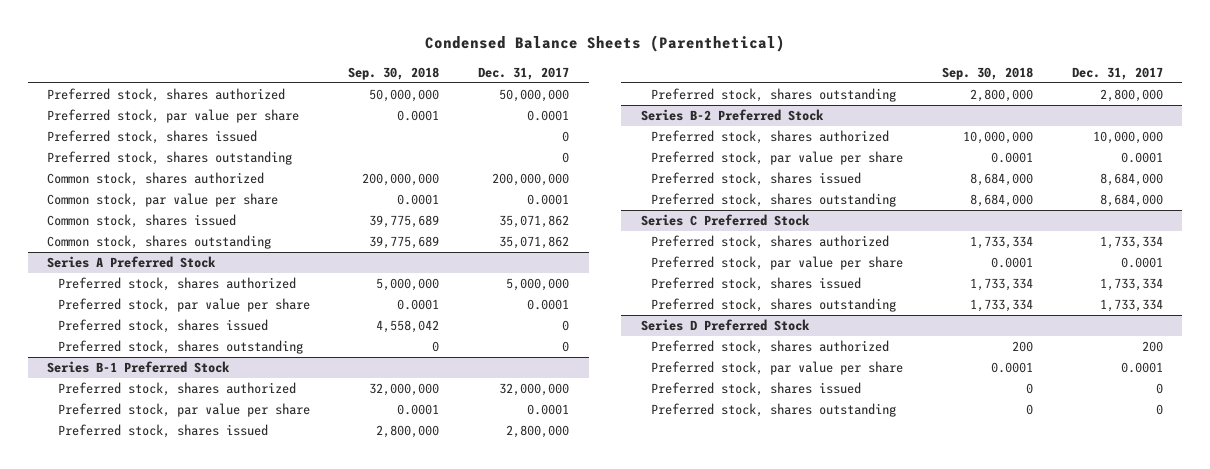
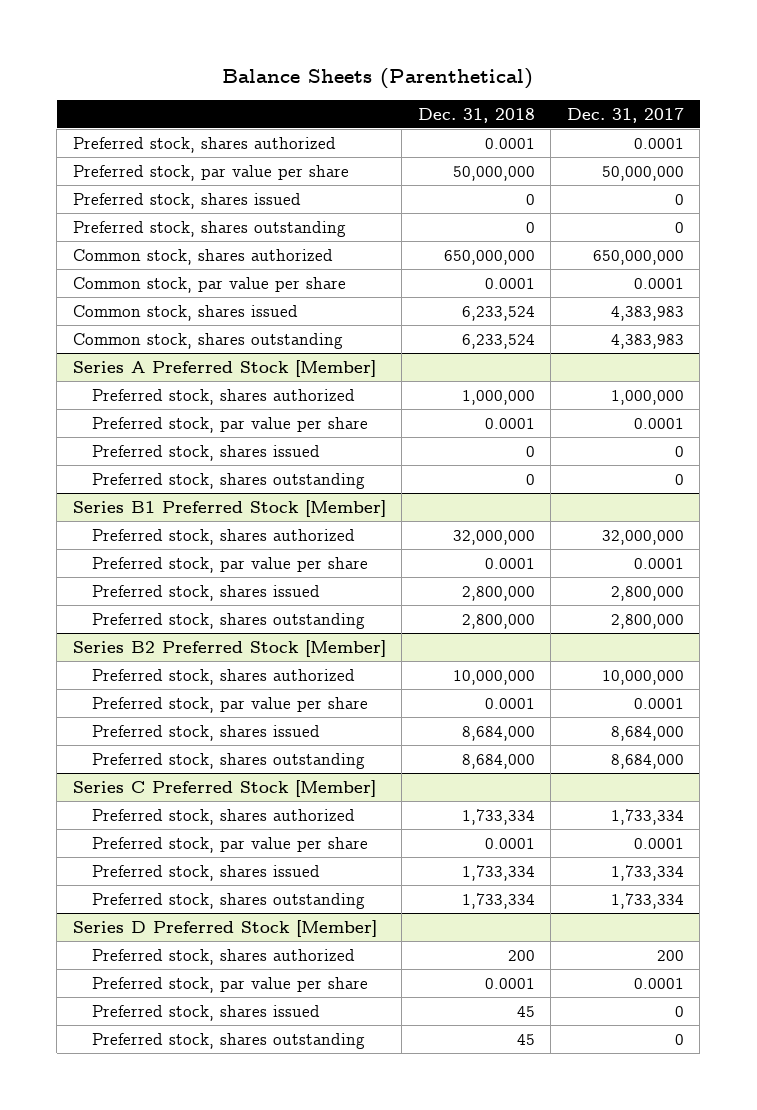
- Condensed Balance Sheets (Parenthetical)
+ Balance Sheets (Parenthetical)
- | Sep. 30, 2018 | Dec. 31, 2017
+ | Dec. 31, 2018 | Dec. 31, 2017
- Preferred stock, shares authorized | 50,000,000 | 50,000,000
- Preferred stock, par value per share | 0.0001 | 0.0001
+ Preferred stock, shares authorized | 0.0001 | 0.0001
+ Preferred stock, par value per share | 50,000,000 | 50,000,000
- Common stock, shares authorized | 200,000,000 | 200,000,000
+ Common stock, shares authorized | 650,000,000 | 650,000,000
- Common stock, shares issued | 39,775,689 | 35,071,862
- Common stock, shares outstanding | 39,775,689 | 35,071,862
- Series A Preferred Stock
- Preferred stock, shares authorized | 5,000,000 | 5,000,000
+ Common stock, shares issued | 6,233,524 | 4,383,983
+ Common stock, shares outstanding | 6,233,524 | 4,383,983
+ Series A Preferred Stock [Member]
+ Preferred stock, shares authorized | 1,000,000 | 1,000,000
- Series B-1 Preferred Stock
+ Series B1 Preferred Stock [Member]
- Series B-2 Preferred Stock
+ Series B2 Preferred Stock [Member]
- Series C Preferred Stock
+ Series C Preferred Stock [Member]
- Series D Preferred Stock
+ Series D Preferred Stock [Member]

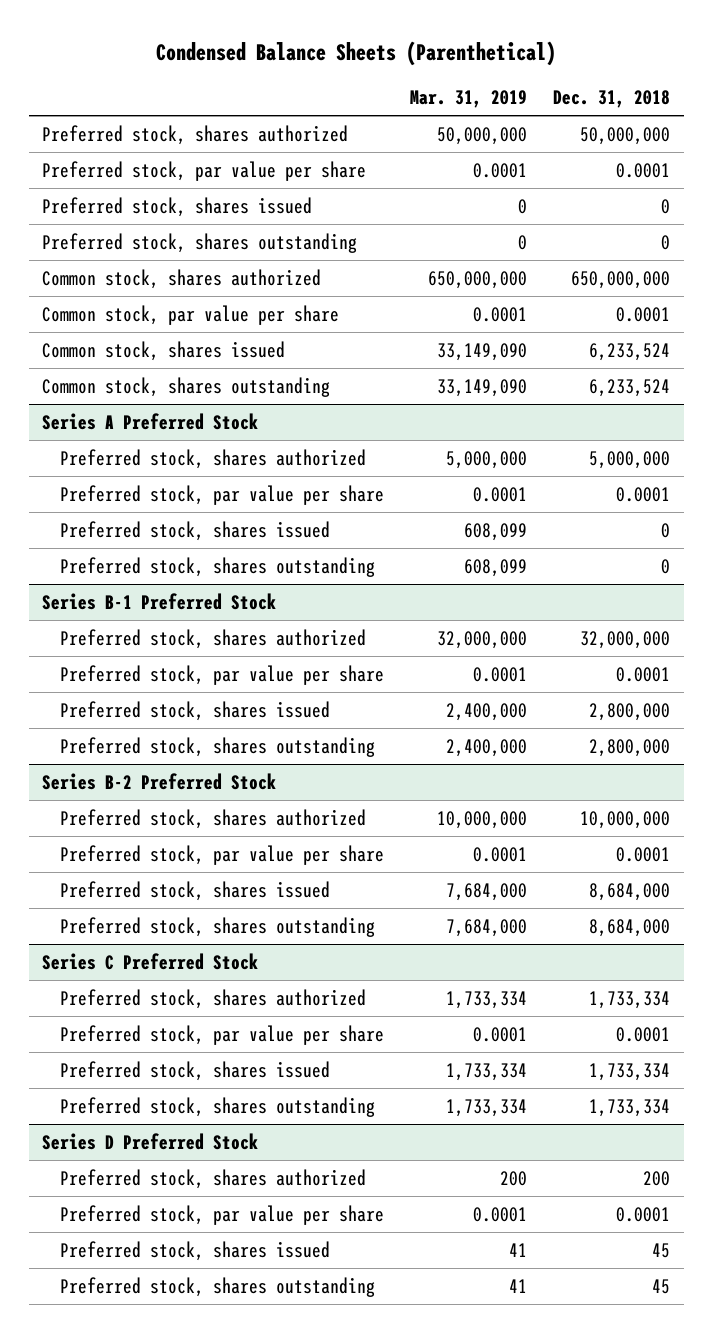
- Balance Sheets (Parenthetical)
+ Condensed Balance Sheets (Parenthetical)
- | Dec. 31, 2018 | Dec. 31, 2017
+ | Mar. 31, 2019 | Dec. 31, 2018
- Preferred stock, shares authorized | 0.0001 | 0.0001
- Preferred stock, par value per share | 50,000,000 | 50,000,000
+ Preferred stock, shares authorized | 50,000,000 | 50,000,000
+ Preferred stock, par value per share | 0.0001 | 0.0001
- Series A Preferred Stock [Member]
- Preferred stock, shares authorized | 1,000,000 | 1,000,000
+ Series A Preferred Stock
+ Preferred stock, shares authorized | 5,000,000 | 5,000,000
- Series B1 Preferred Stock [Member]
+ Series B-1 Preferred Stock
- Series B2 Preferred Stock [Member]
+ Series B-2 Preferred Stock
- Series C Preferred Stock [Member]
+ Series C Preferred Stock
- Series D Preferred Stock [Member]
+ Series D Preferred Stock

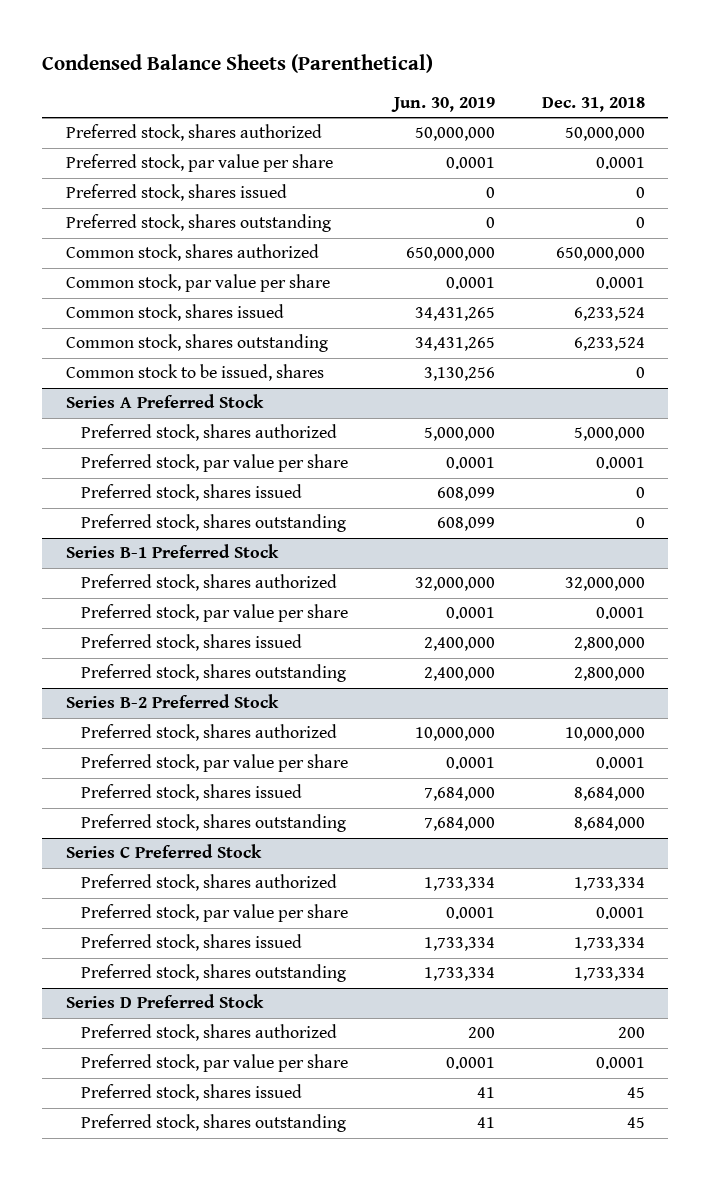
- | Mar. 31, 2019 | Dec. 31, 2018
+ | Jun. 30, 2019 | Dec. 31, 2018
+ Common stock to be issued, shares | 3,130,256 | 0

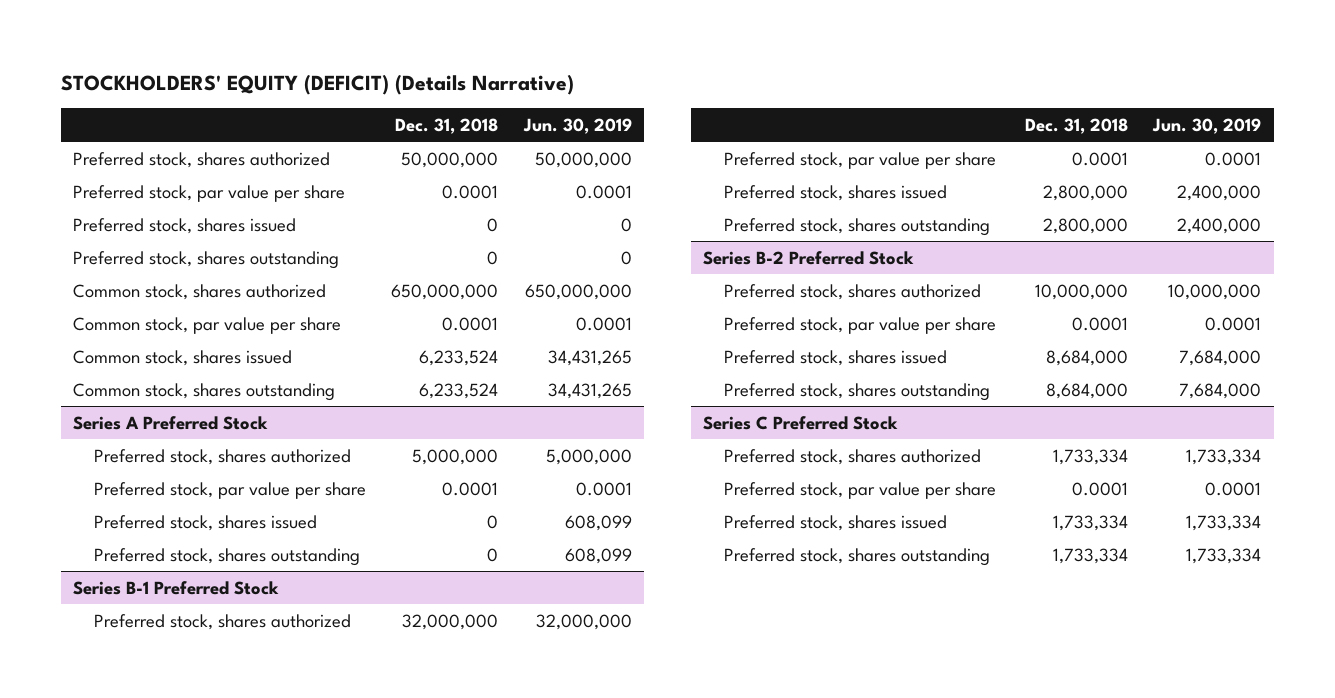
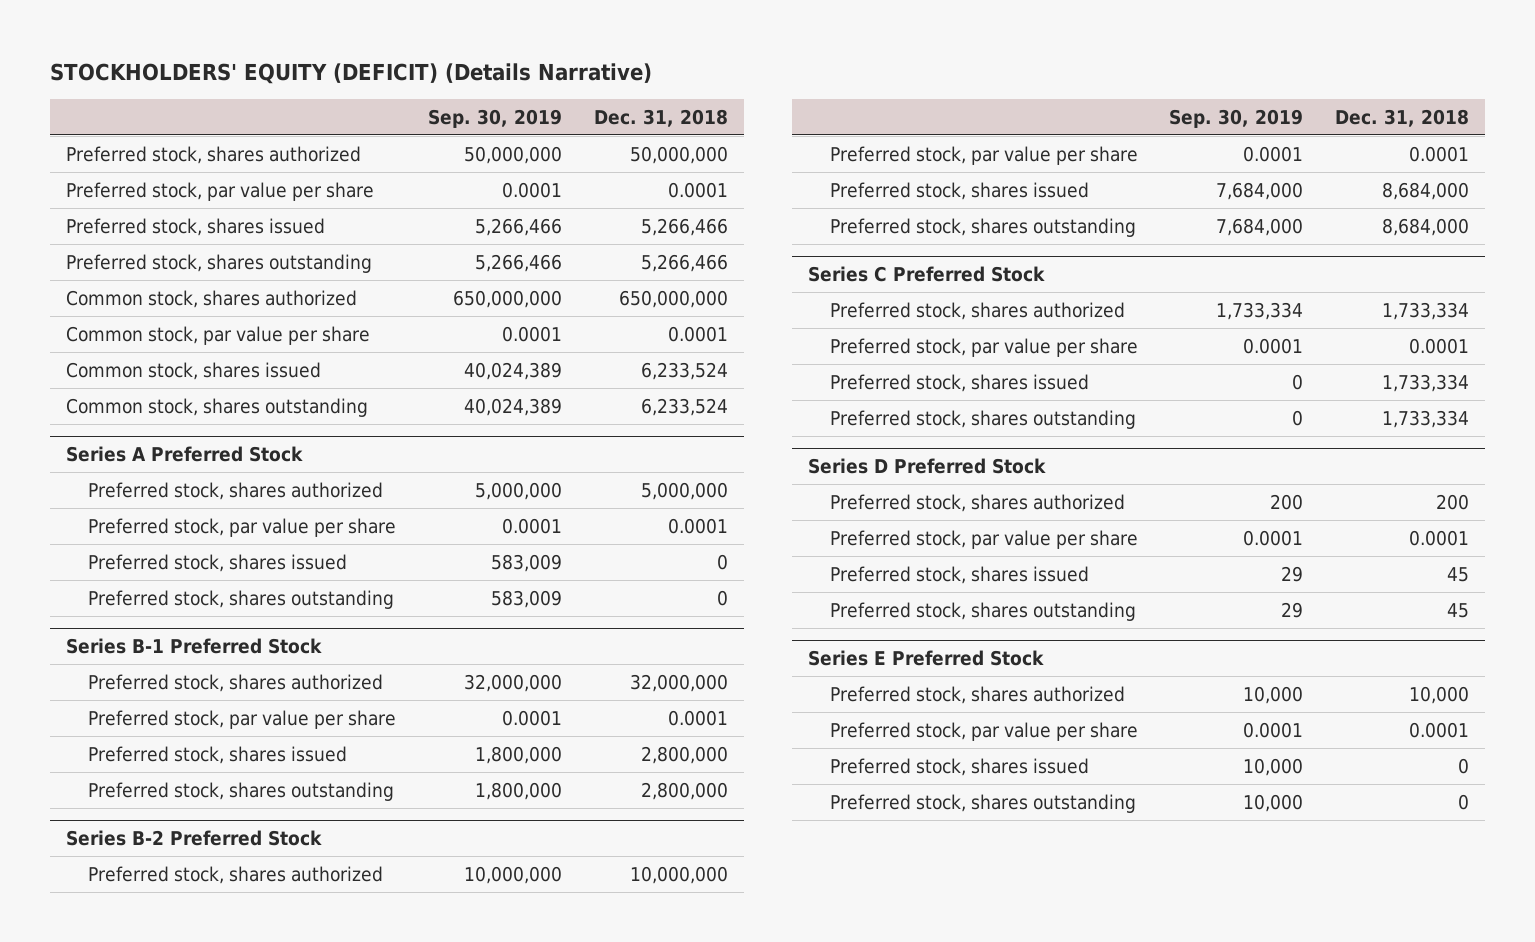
- | Dec. 31, 2018 | Jun. 30, 2019
+ | Sep. 30, 2019 | Dec. 31, 2018
- Preferred stock, shares issued | 0 | 0
- Preferred stock, shares outstanding | 0 | 0
+ Preferred stock, shares issued | 5,266,466 | 5,266,466
+ Preferred stock, shares outstanding | 5,266,466 | 5,266,466
+ Series D Preferred Stock
+ Preferred stock, shares authorized | 200 | 200
+ Preferred stock, par value per share | 0.0001 | 0.0001
+ Preferred stock, shares issued | 29 | 45
+ Preferred stock, shares outstanding | 29 | 45
+ Series E Preferred Stock
+ Preferred stock, shares authorized | 10,000 | 10,000
+ Preferred stock, par value per share | 0.0001 | 0.0001
+ Preferred stock, shares issued | 10,000 | 0
+ Preferred stock, shares outstanding | 10,000 | 0

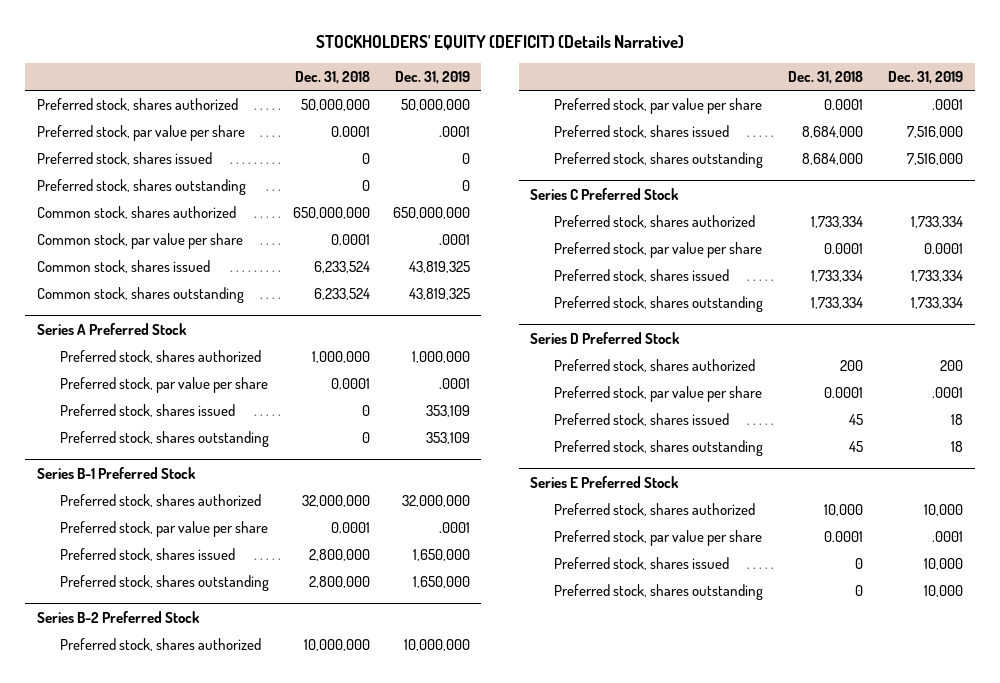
- | Sep. 30, 2019 | Dec. 31, 2018
+ | Dec. 31, 2018 | Dec. 31, 2019
- Preferred stock, shares issued | 5,266,466 | 5,266,466
- Preferred stock, shares outstanding | 5,266,466 | 5,266,466
+ Preferred stock, shares issued | 0 | 0
+ Preferred stock, shares outstanding | 0 | 0
@ Series A Preferred Stock
- Preferred stock, shares authorized | 5,000,000 | 5,000,000
+ Preferred stock, shares authorized | 1,000,000 | 1,000,000

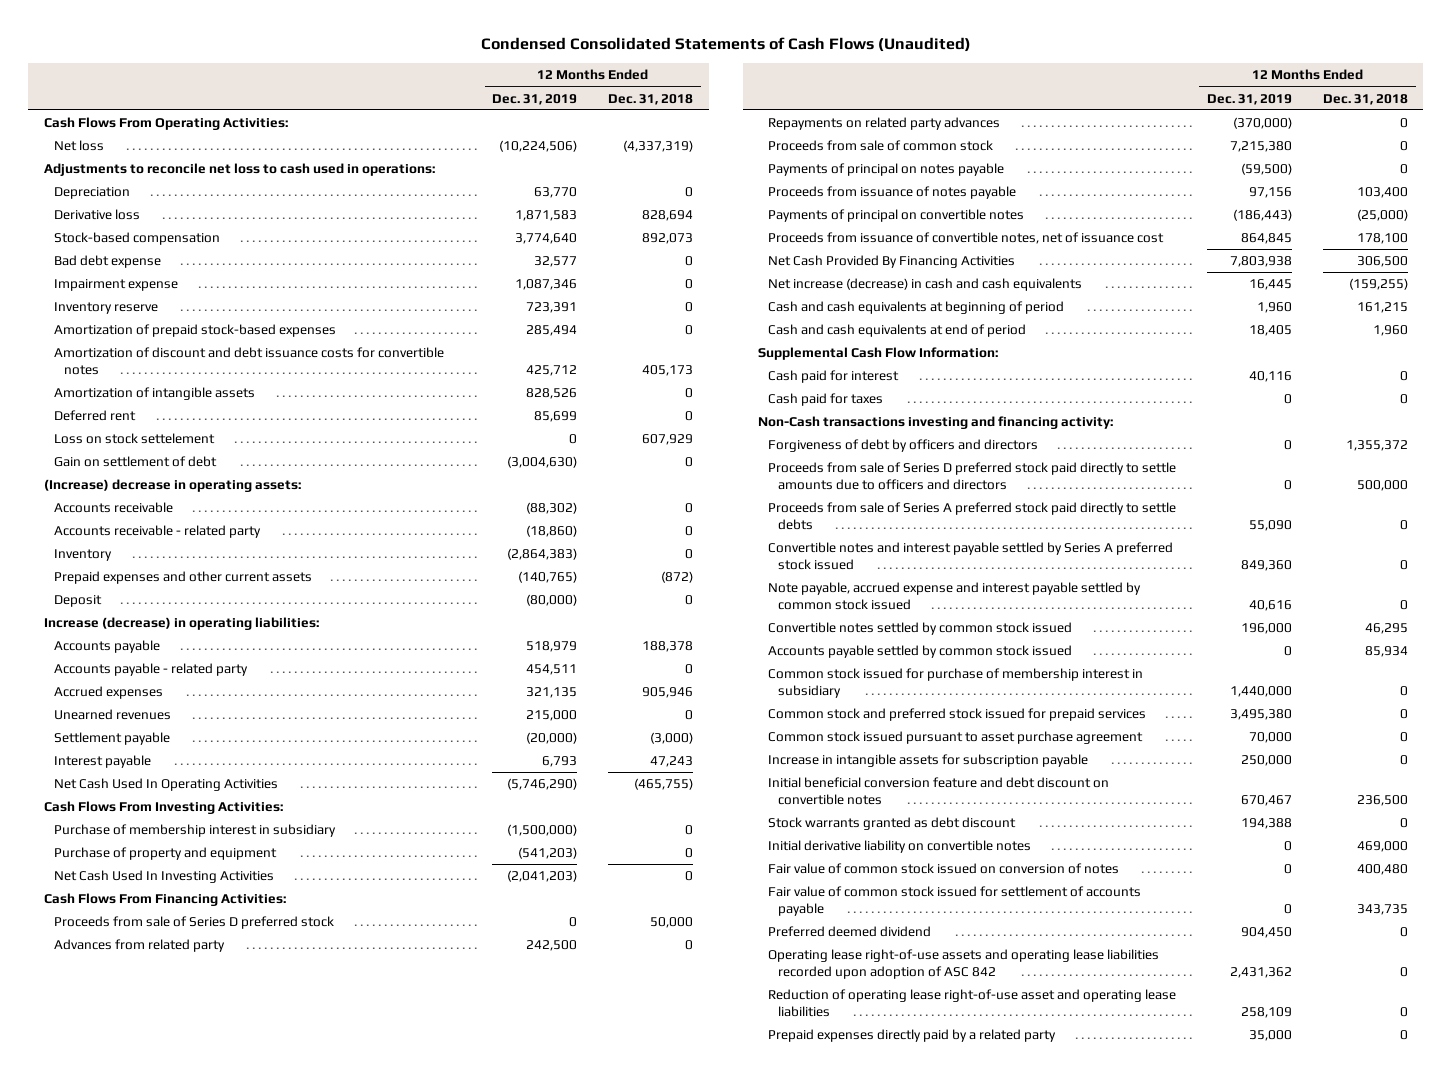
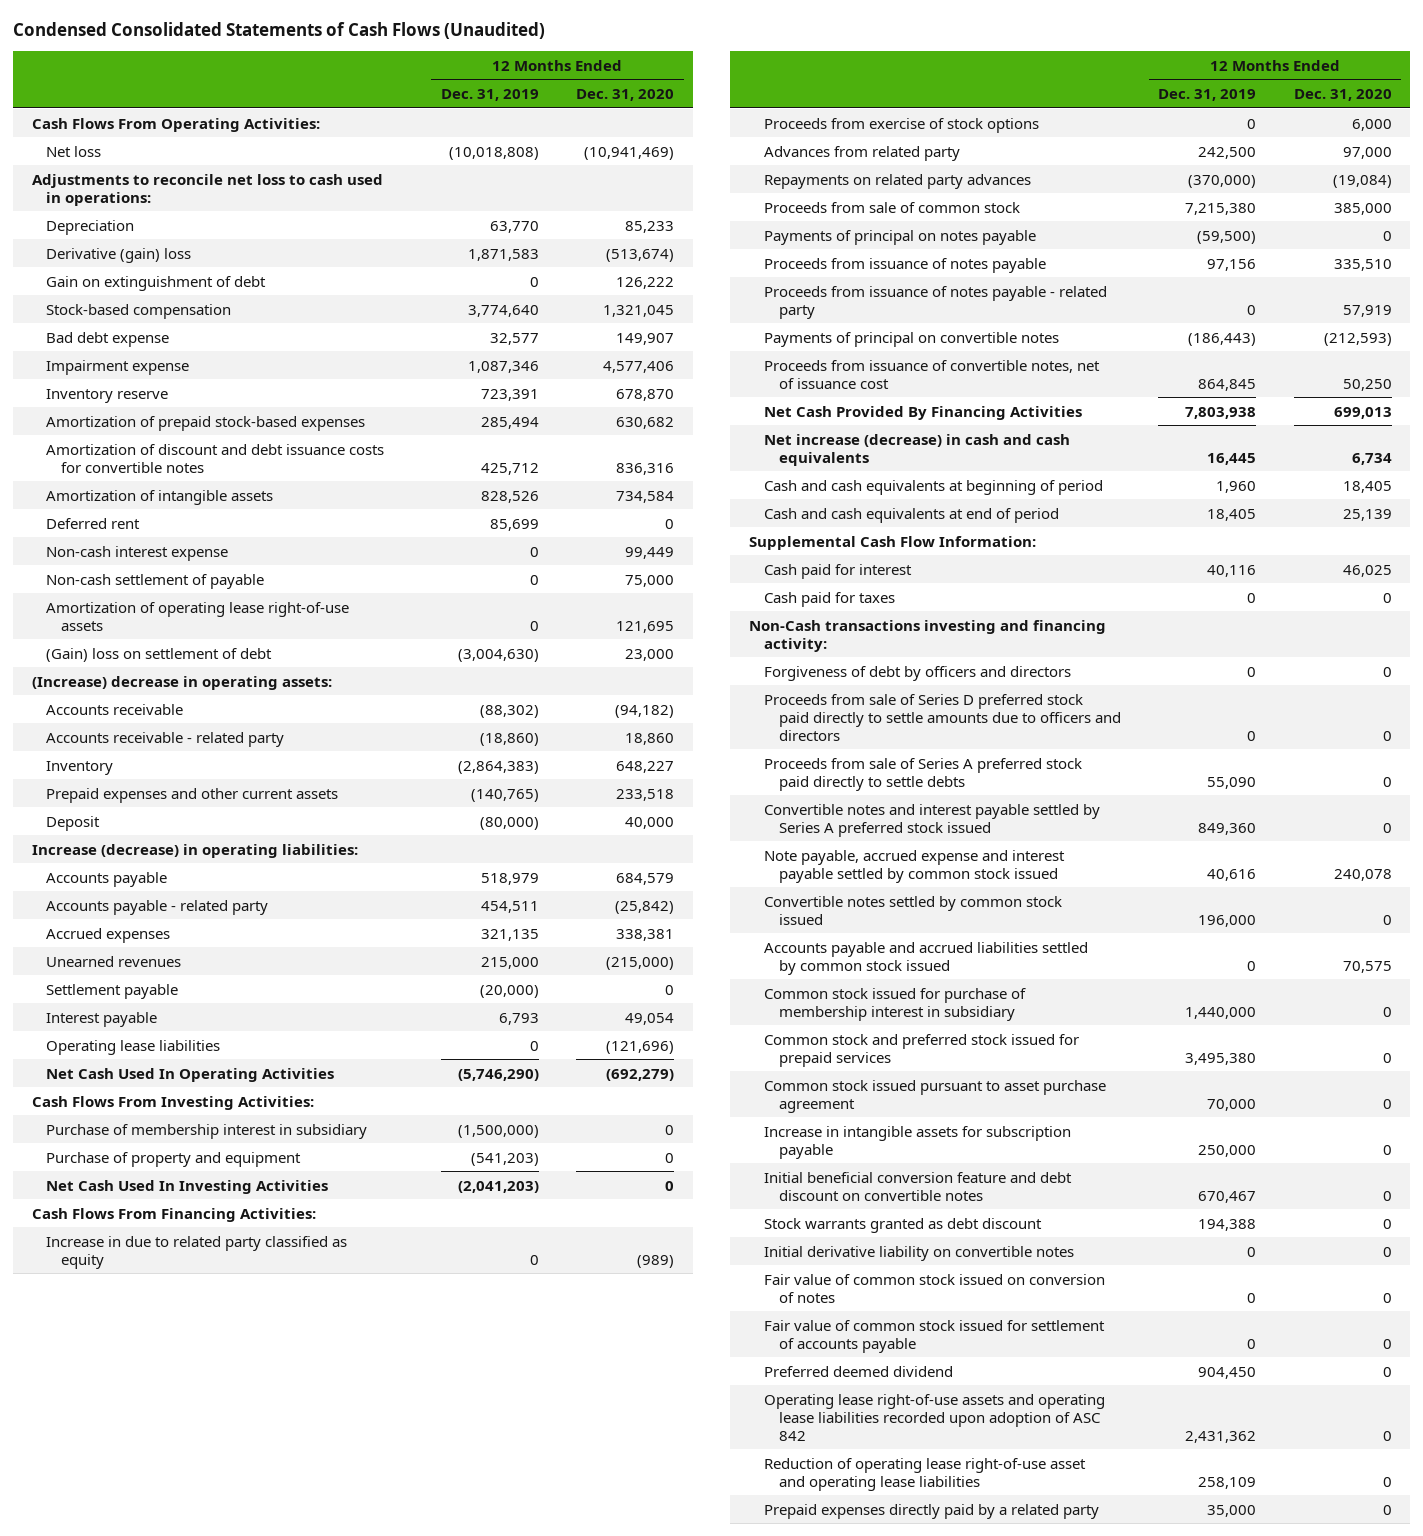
- | 12 Months Ended Dec. 31, 2019 | 12 Months Ended Dec. 31, 2018
+ | 12 Months Ended Dec. 31, 2019 | 12 Months Ended Dec. 31, 2020
- Net loss | (10,224,506) | (4,337,319)
+ Net loss | (10,018,808) | (10,941,469)
- Derivative loss | 1,871,583 | 828,694
+ Derivative (gain) loss | 1,871,583 | (513,674)
+ Gain on extinguishment of debt | 0 | 126,222
- Loss on stock settelement | 0 | 607,929
- Gain on settlement of debt | (3,004,630) | 0
+ Non-cash interest expense | 0 | 99,449
+ Non-cash settlement of payable | 0 | 75,000
+ Amortization of operating lease right-of-use assets | 0 | 121,695
+ (Gain) loss on settlement of debt | (3,004,630) | 23,000
+ Operating lease liabilities | 0 | (121,696)
- Proceeds from sale of Series D preferred stock | 0 | 50,000
+ Increase in due to related party classified as equity | 0 | (989)
+ Proceeds from exercise of stock options | 0 | 6,000
+ Proceeds from issuance of notes payable - related party | 0 | 57,919
- Accounts payable settled by common stock issued | 0 | 85,934
+ Accounts payable and accrued liabilities settled by common stock issued | 0 | 70,575

